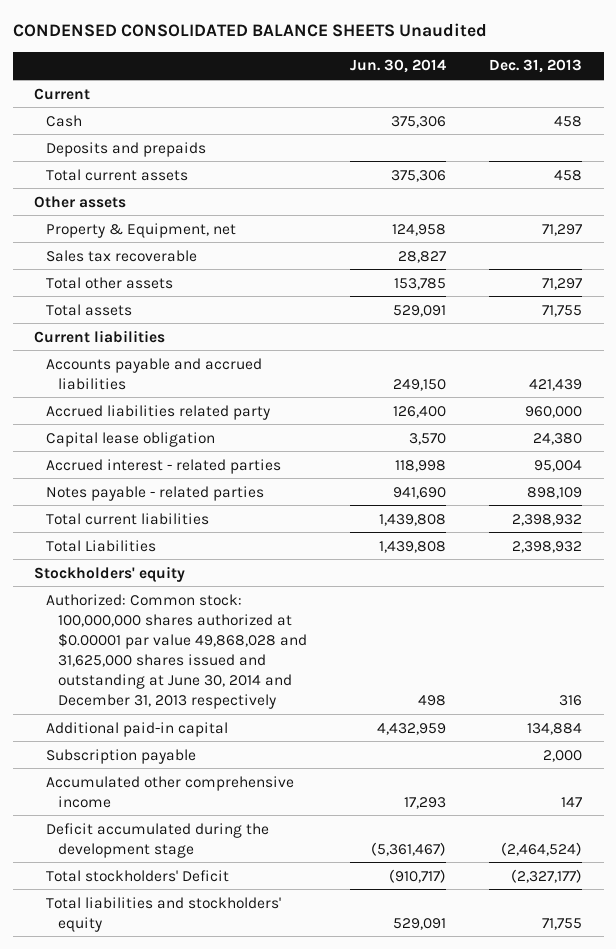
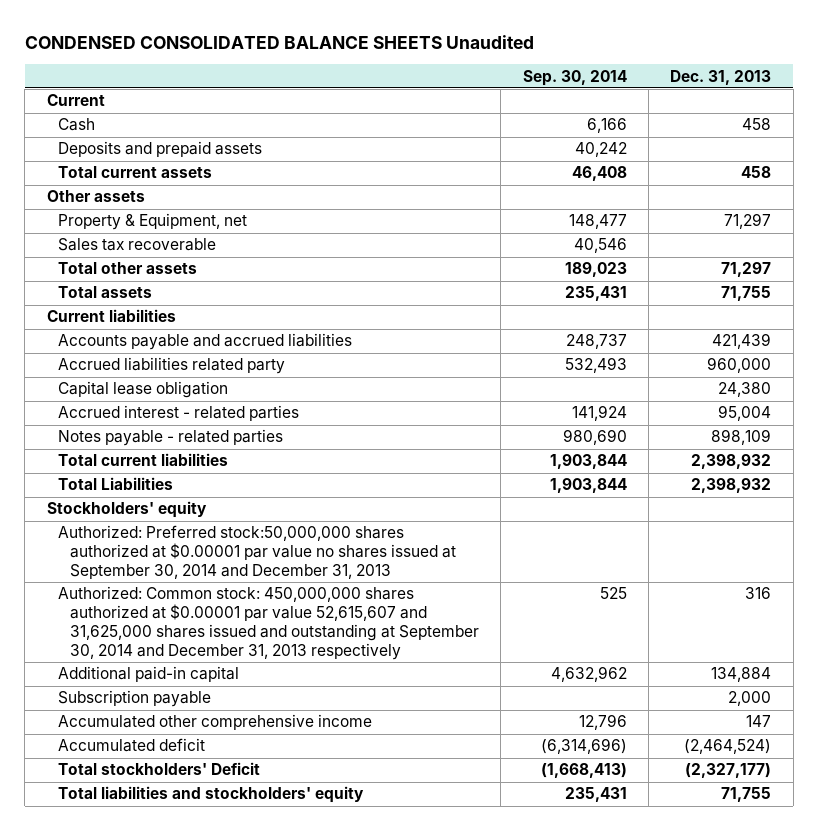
- | Jun. 30, 2014 | Dec. 31, 2013
+ | Sep. 30, 2014 | Dec. 31, 2013
- Deposits and prepaids
+ Deposits and prepaid assets | 40,242 |
- Authorized: Common stock: 100,000,000 shares authorized at $0.00001 par value 49,868,028 and 31,625,000 shares issued and outstanding at June 30, 2014 and December 31, 2013 respectively | 498 | 316
+ Authorized: Preferred stock:50,000,000 shares authorized at $0.00001 par value no shares issued at September 30, 2014 and December 31, 2013
+ Authorized: Common stock: 450,000,000 shares authorized at $0.00001 par value 52,615,607 and 31,625,000 shares issued and outstanding at September 30, 2014 and December 31, 2013 respectively | 525 | 316
- Deficit accumulated during the development stage | (5,361,467) | (2,464,524)
+ Accumulated deficit | (6,314,696) | (2,464,524)

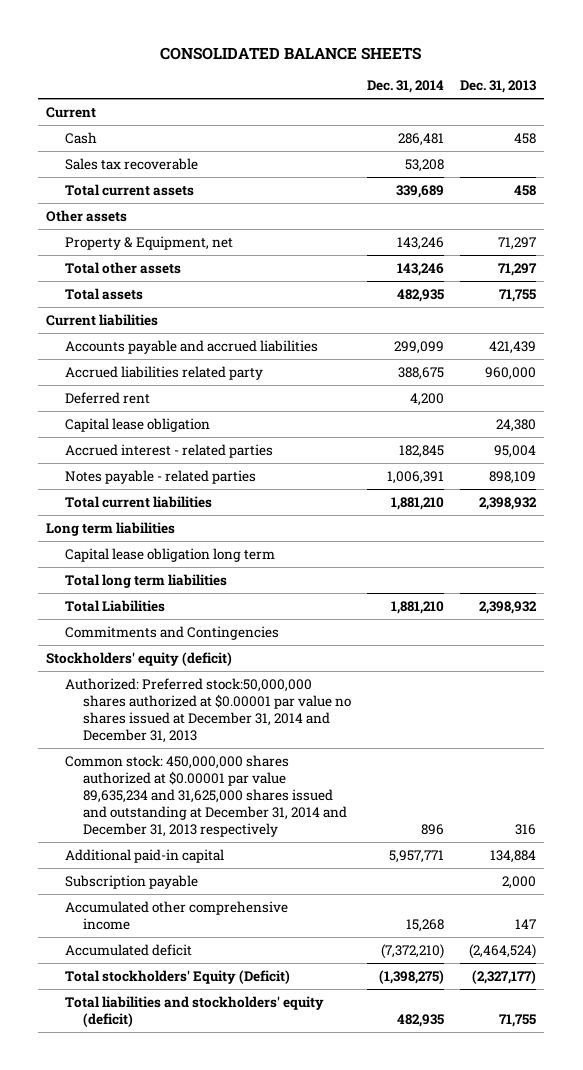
- CONDENSED CONSOLIDATED BALANCE SHEETS Unaudited
+ CONSOLIDATED BALANCE SHEETS
- | Sep. 30, 2014 | Dec. 31, 2013
+ | Dec. 31, 2014 | Dec. 31, 2013
- Deposits and prepaid assets | 40,242 |
moved up: Sales tax recoverable | 53,208 |
+ Deferred rent | 4,200 |
+ Long term liabilities
+ Capital lease obligation long term
+ Total long term liabilities
- Stockholders' equity
- Authorized: Preferred stock:50,000,000 shares authorized at $0.00001 par value no shares issued at September 30, 2014 and December 31, 2013
- Authorized: Common stock: 450,000,000 shares authorized at $0.00001 par value 52,615,607 and 31,625,000 shares issued and outstanding at September 30, 2014 and December 31, 2013 respectively | 525 | 316
+ Commitments and Contingencies
+ Stockholders' equity (deficit)
+ Authorized: Preferred stock:50,000,000 shares authorized at $0.00001 par value no shares issued at December 31, 2014 and December 31, 2013
+ Common stock: 450,000,000 shares authorized at $0.00001 par value 89,635,234 and 31,625,000 shares issued and outstanding at December 31, 2014 and December 31, 2013 respectively | 896 | 316
- Total stockholders' Deficit | (1,668,413) | (2,327,177)
- Total liabilities and stockholders' equity | 235,431 | 71,755
+ Total stockholders' Equity (Deficit) | (1,398,275) | (2,327,177)
+ Total liabilities and stockholders' equity (deficit) | 482,935 | 71,755

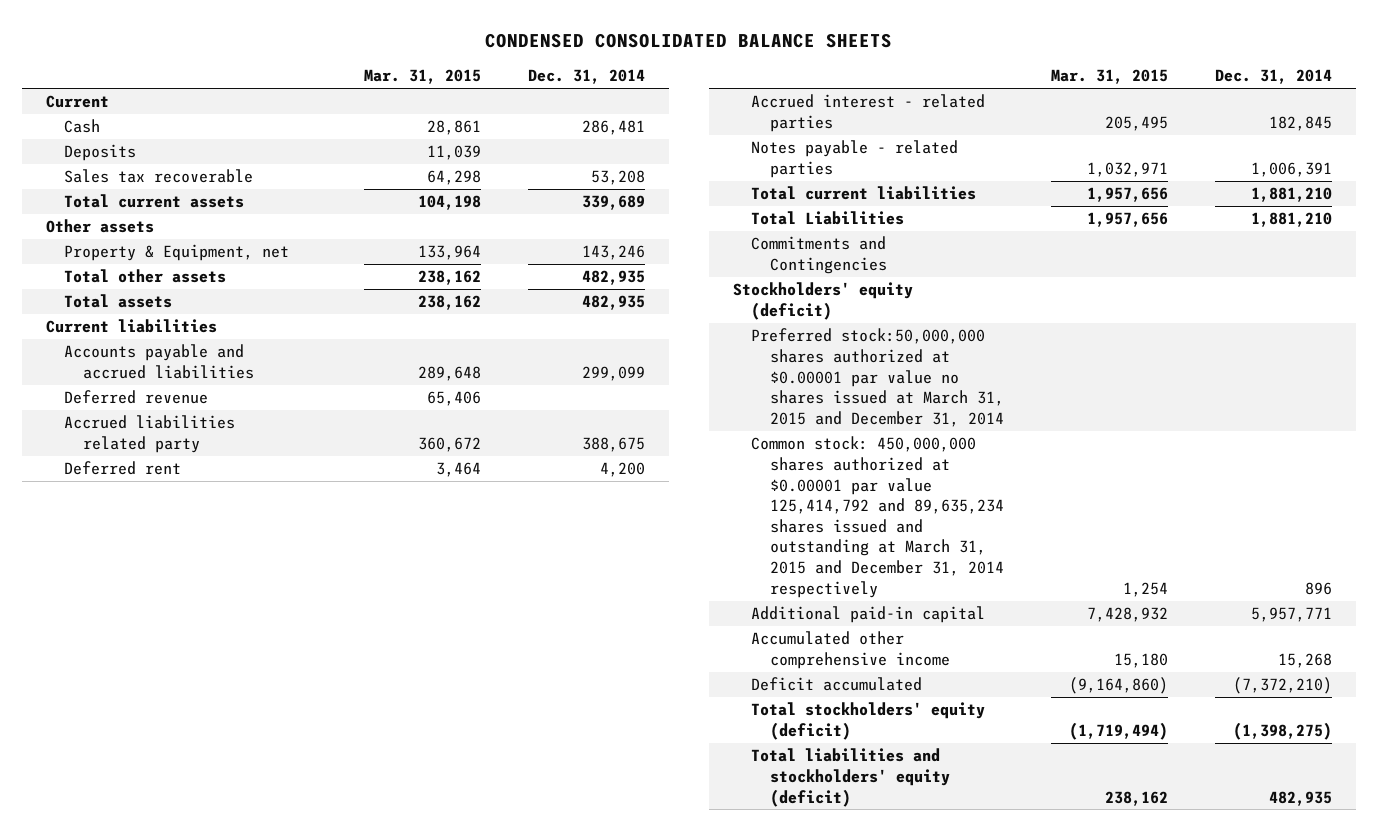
- CONSOLIDATED BALANCE SHEETS
+ CONDENSED CONSOLIDATED BALANCE SHEETS
- | Dec. 31, 2014 | Dec. 31, 2013
+ | Mar. 31, 2015 | Dec. 31, 2014
+ Deposits | 11,039 |
- Total other assets | 143,246 | 71,297
+ Total other assets | 238,162 | 482,935
+ Deferred revenue | 65,406 |
- Capital lease obligation | | 24,380
- Long term liabilities
- Capital lease obligation long term
- Total long term liabilities
- Authorized: Preferred stock:50,000,000 shares authorized at $0.00001 par value no shares issued at December 31, 2014 and December 31, 2013
- Common stock: 450,000,000 shares authorized at $0.00001 par value 89,635,234 and 31,625,000 shares issued and outstanding at December 31, 2014 and December 31, 2013 respectively | 896 | 316
+ Preferred stock:50,000,000 shares authorized at $0.00001 par value no shares issued at March 31, 2015 and December 31, 2014
+ Common stock: 450,000,000 shares authorized at $0.00001 par value 125,414,792 and 89,635,234 shares issued and outstanding at March 31, 2015 and December 31, 2014 respectively | 1,254 | 896
- Subscription payable | | 2,000
- Accumulated deficit | (7,372,210) | (2,464,524)
- Total stockholders' Equity (Deficit) | (1,398,275) | (2,327,177)
+ Deficit accumulated | (9,164,860) | (7,372,210)
+ Total stockholders' equity (deficit) | (1,719,494) | (1,398,275)

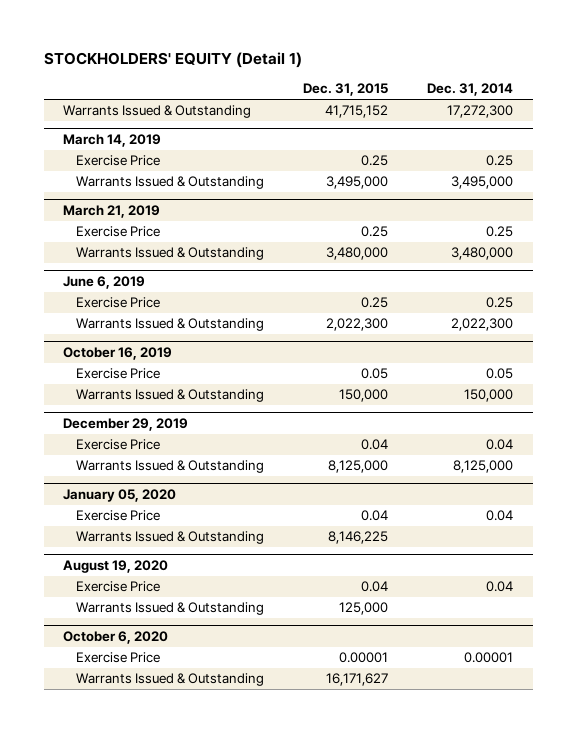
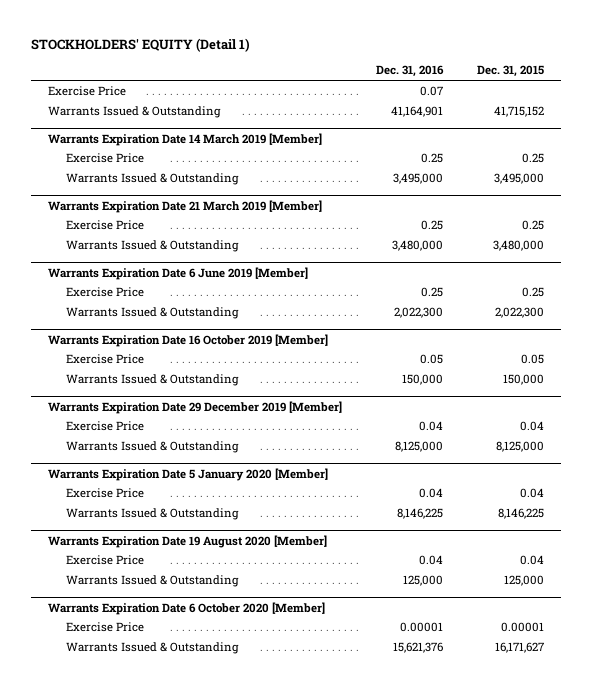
- | Dec. 31, 2015 | Dec. 31, 2014
+ | Dec. 31, 2016 | Dec. 31, 2015
+ Exercise Price | 0.07 |
- March 14, 2019
+ Warrants Expiration Date 14 March 2019 [Member]
- March 21, 2019
+ Warrants Expiration Date 21 March 2019 [Member]
- June 6, 2019
+ Warrants Expiration Date 6 June 2019 [Member]
- October 16, 2019
+ Warrants Expiration Date 16 October 2019 [Member]
- December 29, 2019
+ Warrants Expiration Date 29 December 2019 [Member]
- January 05, 2020
+ Warrants Expiration Date 5 January 2020 [Member]
- August 19, 2020
+ Warrants Expiration Date 19 August 2020 [Member]
- October 6, 2020
+ Warrants Expiration Date 6 October 2020 [Member]

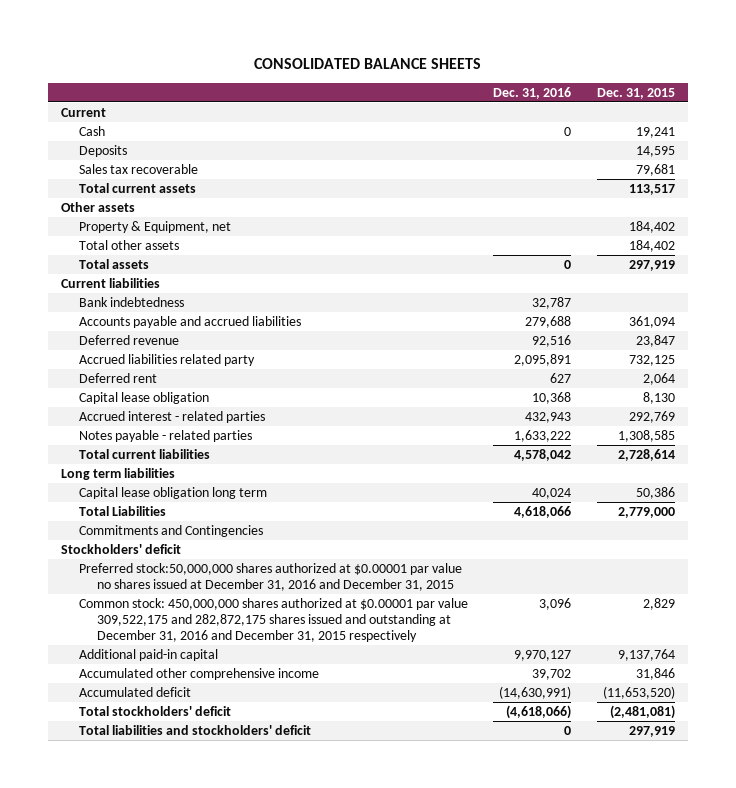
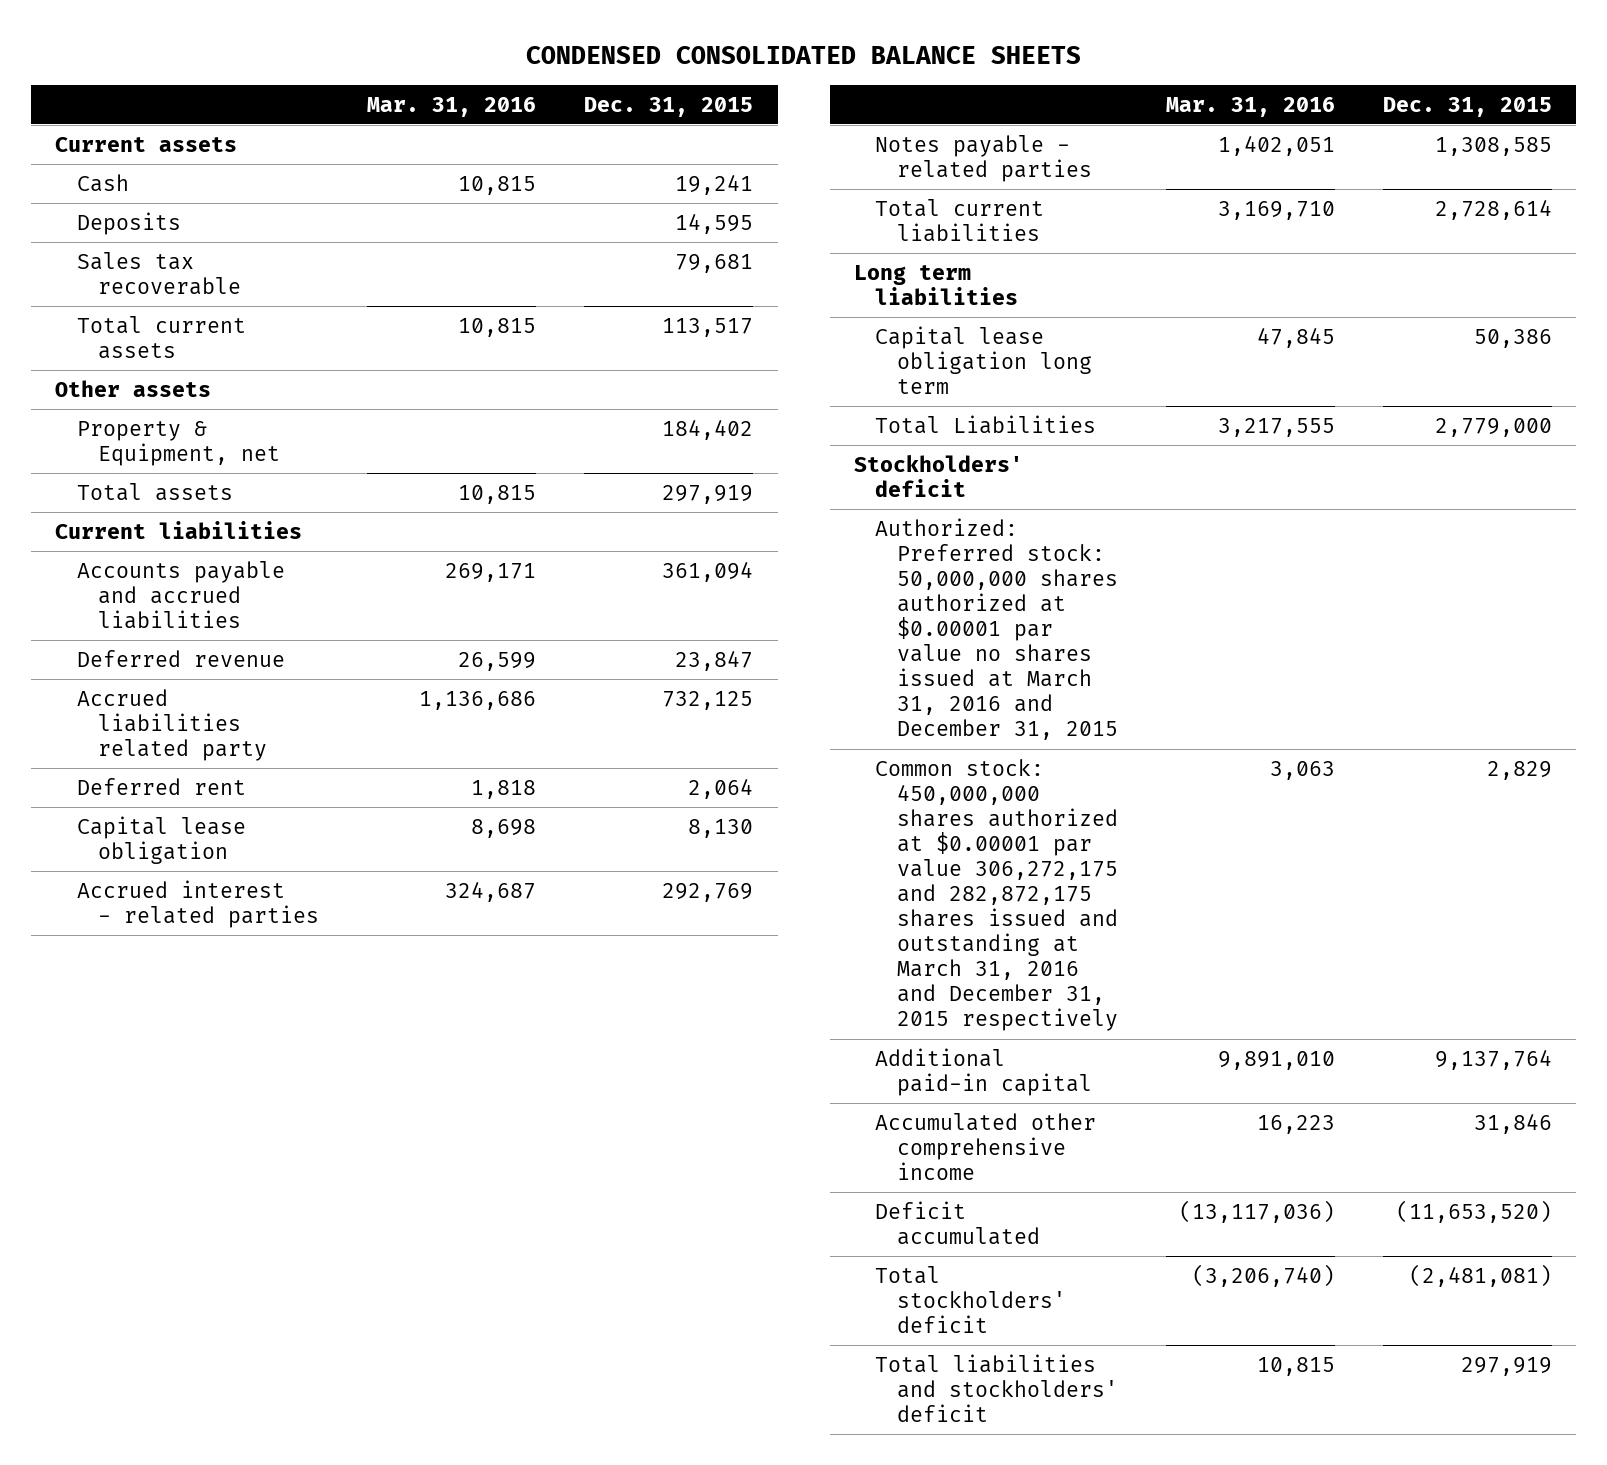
- CONSOLIDATED BALANCE SHEETS
+ CONDENSED CONSOLIDATED BALANCE SHEETS
- | Dec. 31, 2016 | Dec. 31, 2015
+ | Mar. 31, 2016 | Dec. 31, 2015
- Current
+ Current assets
- Total other assets | | 184,402
- Bank indebtedness | 32,787 |
- Commitments and Contingencies
- Preferred stock:50,000,000 shares authorized at $0.00001 par value no shares issued at December 31, 2016 and December 31, 2015
- Common stock: 450,000,000 shares authorized at $0.00001 par value 309,522,175 and 282,872,175 shares issued and outstanding at December 31, 2016 and December 31, 2015 respectively | 3,096 | 2,829
+ Authorized: Preferred stock: 50,000,000 shares authorized at $0.00001 par value no shares issued at March 31, 2016 and December 31, 2015
+ Common stock: 450,000,000 shares authorized at $0.00001 par value 306,272,175 and 282,872,175 shares issued and outstanding at March 31, 2016 and December 31, 2015 respectively | 3,063 | 2,829
- Accumulated deficit | (14,630,991) | (11,653,520)
+ Deficit accumulated | (13,117,036) | (11,653,520)

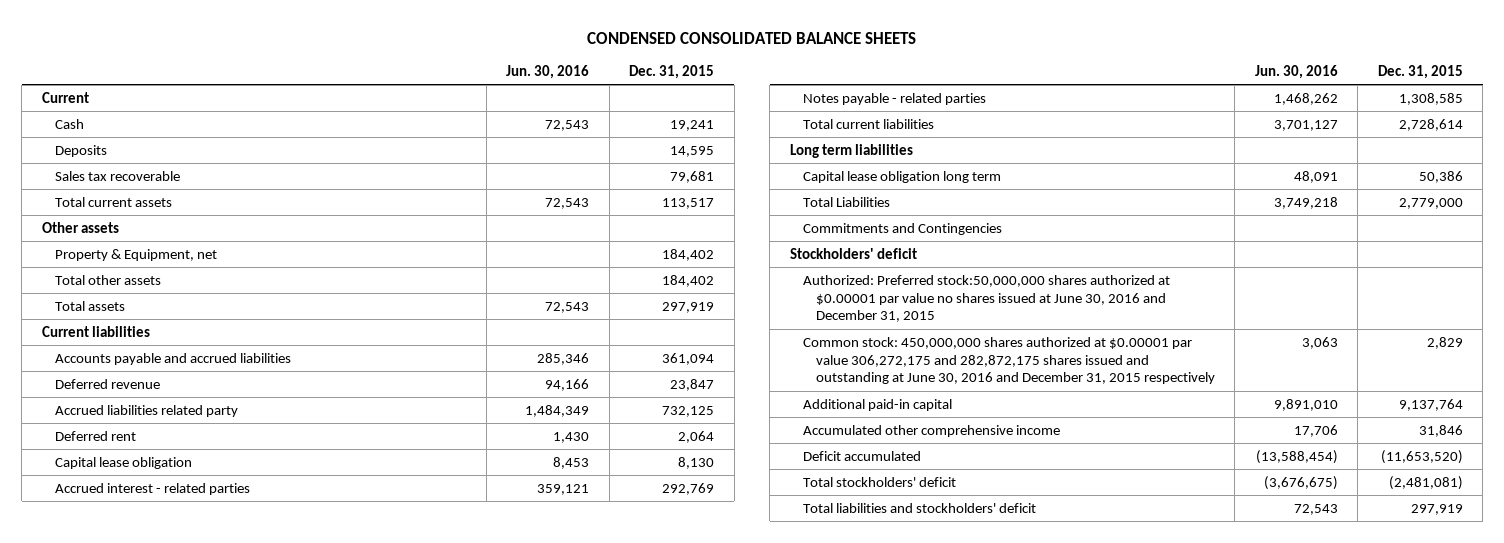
- | Mar. 31, 2016 | Dec. 31, 2015
+ | Jun. 30, 2016 | Dec. 31, 2015
- Current assets
+ Current
+ Total other assets | | 184,402
+ Commitments and Contingencies
- Authorized: Preferred stock: 50,000,000 shares authorized at $0.00001 par value no shares issued at March 31, 2016 and December 31, 2015
- Common stock: 450,000,000 shares authorized at $0.00001 par value 306,272,175 and 282,872,175 shares issued and outstanding at March 31, 2016 and December 31, 2015 respectively | 3,063 | 2,829
+ Authorized: Preferred stock:50,000,000 shares authorized at $0.00001 par value no shares issued at June 30, 2016 and December 31, 2015
+ Common stock: 450,000,000 shares authorized at $0.00001 par value 306,272,175 and 282,872,175 shares issued and outstanding at June 30, 2016 and December 31, 2015 respectively | 3,063 | 2,829

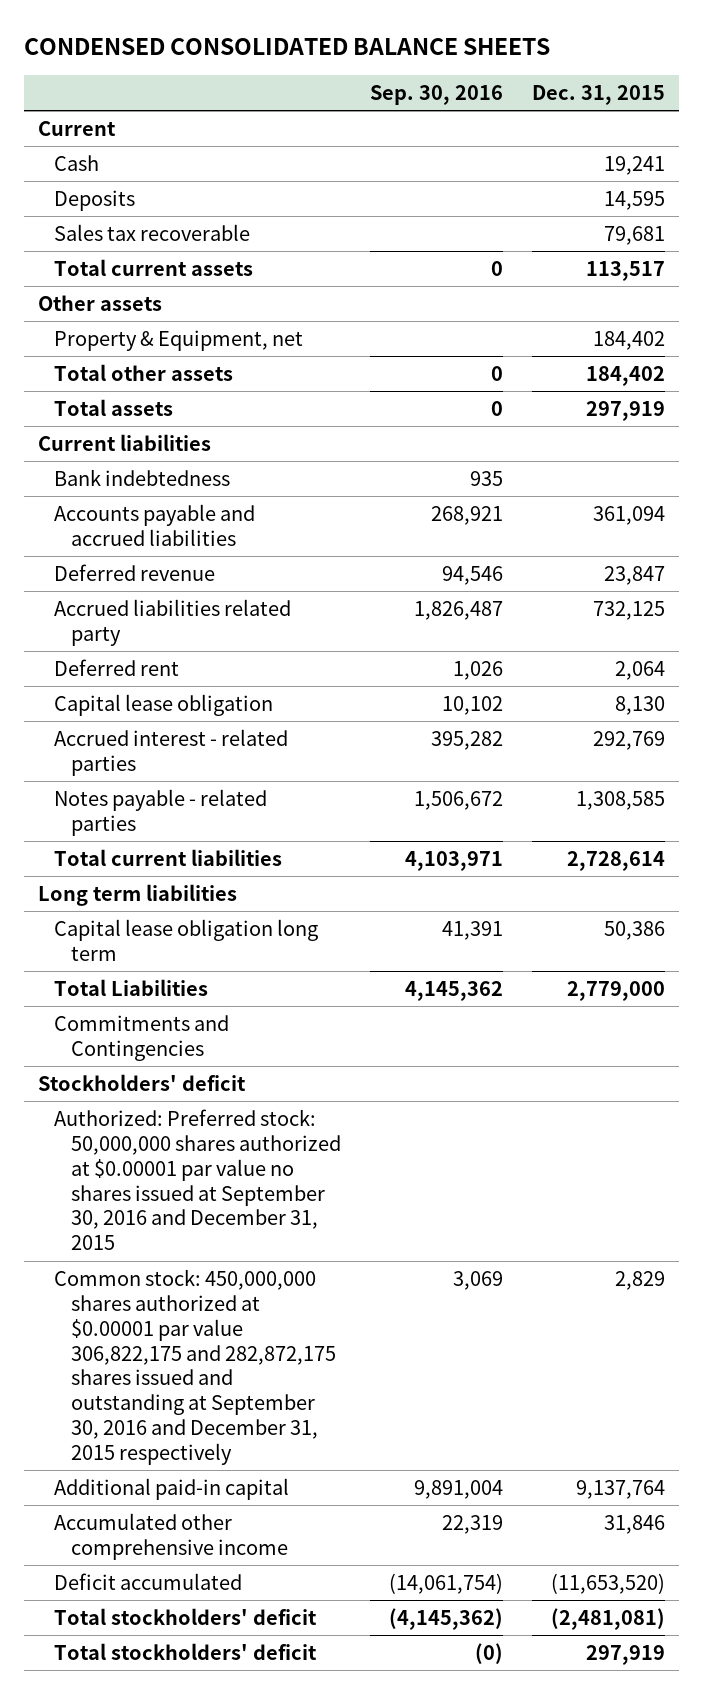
- | Jun. 30, 2016 | Dec. 31, 2015
+ | Sep. 30, 2016 | Dec. 31, 2015
+ Bank indebtedness | 935 |
- Authorized: Preferred stock:50,000,000 shares authorized at $0.00001 par value no shares issued at June 30, 2016 and December 31, 2015
- Common stock: 450,000,000 shares authorized at $0.00001 par value 306,272,175 and 282,872,175 shares issued and outstanding at June 30, 2016 and December 31, 2015 respectively | 3,063 | 2,829
+ Authorized: Preferred stock: 50,000,000 shares authorized at $0.00001 par value no shares issued at September 30, 2016 and December 31, 2015
+ Common stock: 450,000,000 shares authorized at $0.00001 par value 306,822,175 and 282,872,175 shares issued and outstanding at September 30, 2016 and December 31, 2015 respectively | 3,069 | 2,829
- Total liabilities and stockholders' deficit | 72,543 | 297,919
+ Total stockholders' deficit | (0) | 297,919

